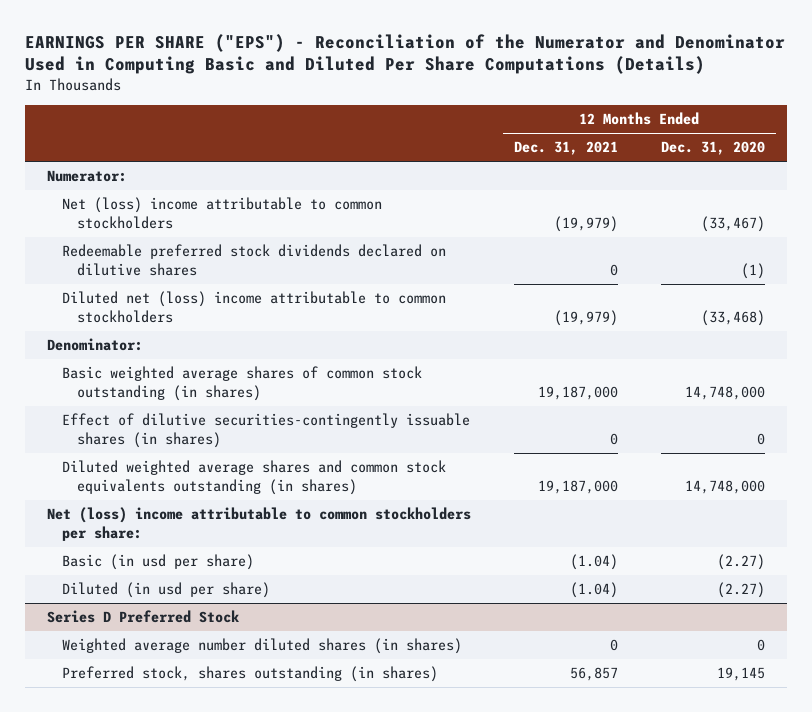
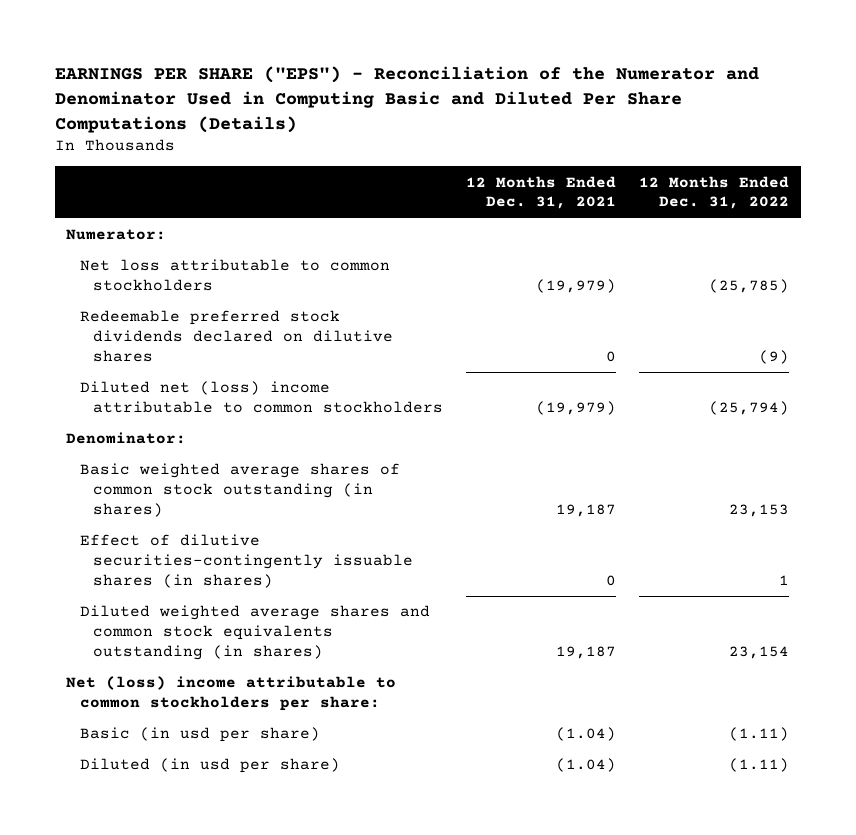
- | 12 Months Ended Dec. 31, 2021 | 12 Months Ended Dec. 31, 2020
+ | 12 Months Ended Dec. 31, 2021 | 12 Months Ended Dec. 31, 2022
- Net (loss) income attributable to common stockholders | (19,979) | (33,467)
+ Net loss attributable to common stockholders | (19,979) | (25,785)
- Basic weighted average shares of common stock outstanding (in shares) | 19,187,000 | 14,748,000
+ Basic weighted average shares of common stock outstanding (in shares) | 19,187 | 23,153
- Diluted weighted average shares and common stock equivalents outstanding (in shares) | 19,187,000 | 14,748,000
+ Diluted weighted average shares and common stock equivalents outstanding (in shares) | 19,187 | 23,154
- Series D Preferred Stock
- Weighted average number diluted shares (in shares) | 0 | 0
- Preferred stock, shares outstanding (in shares) | 56,857 | 19,145

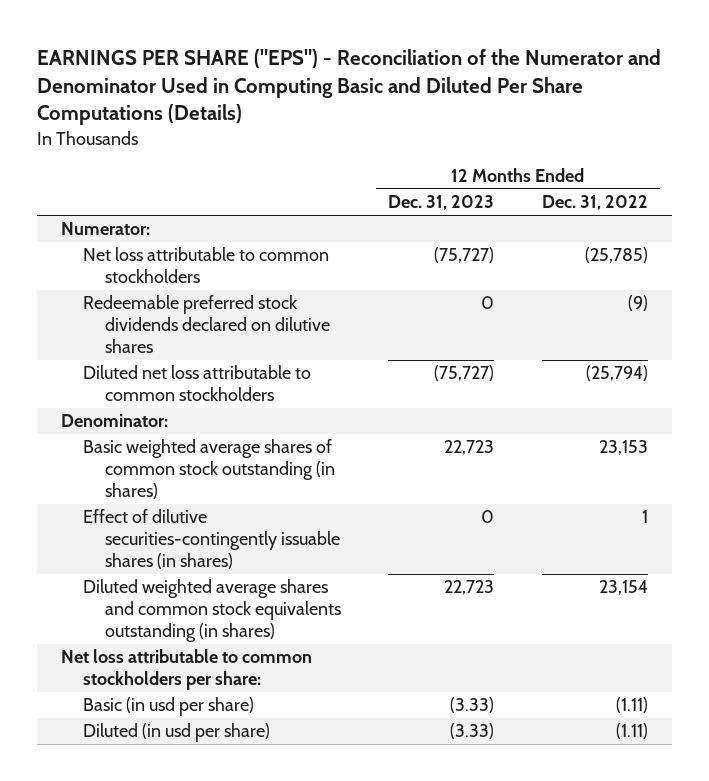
- | 12 Months Ended Dec. 31, 2021 | 12 Months Ended Dec. 31, 2022
+ | 12 Months Ended Dec. 31, 2023 | 12 Months Ended Dec. 31, 2022
- Diluted net (loss) income attributable to common stockholders | (19,979) | (25,794)
+ Diluted net loss attributable to common stockholders | (75,727) | (25,794)
- Net (loss) income attributable to common stockholders per share:
+ Net loss attributable to common stockholders per share:

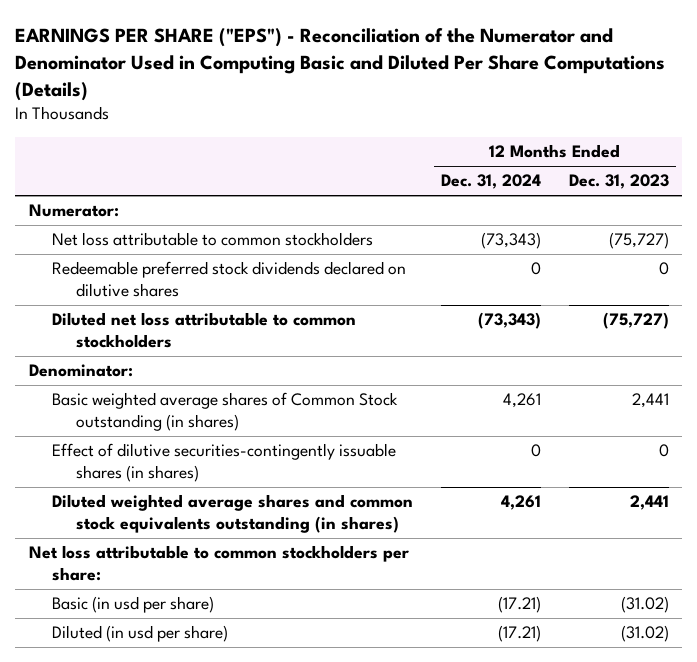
- | 12 Months Ended Dec. 31, 2023 | 12 Months Ended Dec. 31, 2022
+ | 12 Months Ended Dec. 31, 2024 | 12 Months Ended Dec. 31, 2023
- Basic weighted average shares of common stock outstanding (in shares) | 22,723 | 23,153
+ Basic weighted average shares of Common Stock outstanding (in shares) | 4,261 | 2,441
- Diluted weighted average shares and common stock equivalents outstanding (in shares) | 22,723 | 23,154
+ Diluted weighted average shares and common stock equivalents outstanding (in shares) | 4,261 | 2,441
- Basic (in usd per share) | (3.33) | (1.11)
- Diluted (in usd per share) | (3.33) | (1.11)
+ Basic (in usd per share) | (17.21) | (31.02)
+ Diluted (in usd per share) | (17.21) | (31.02)

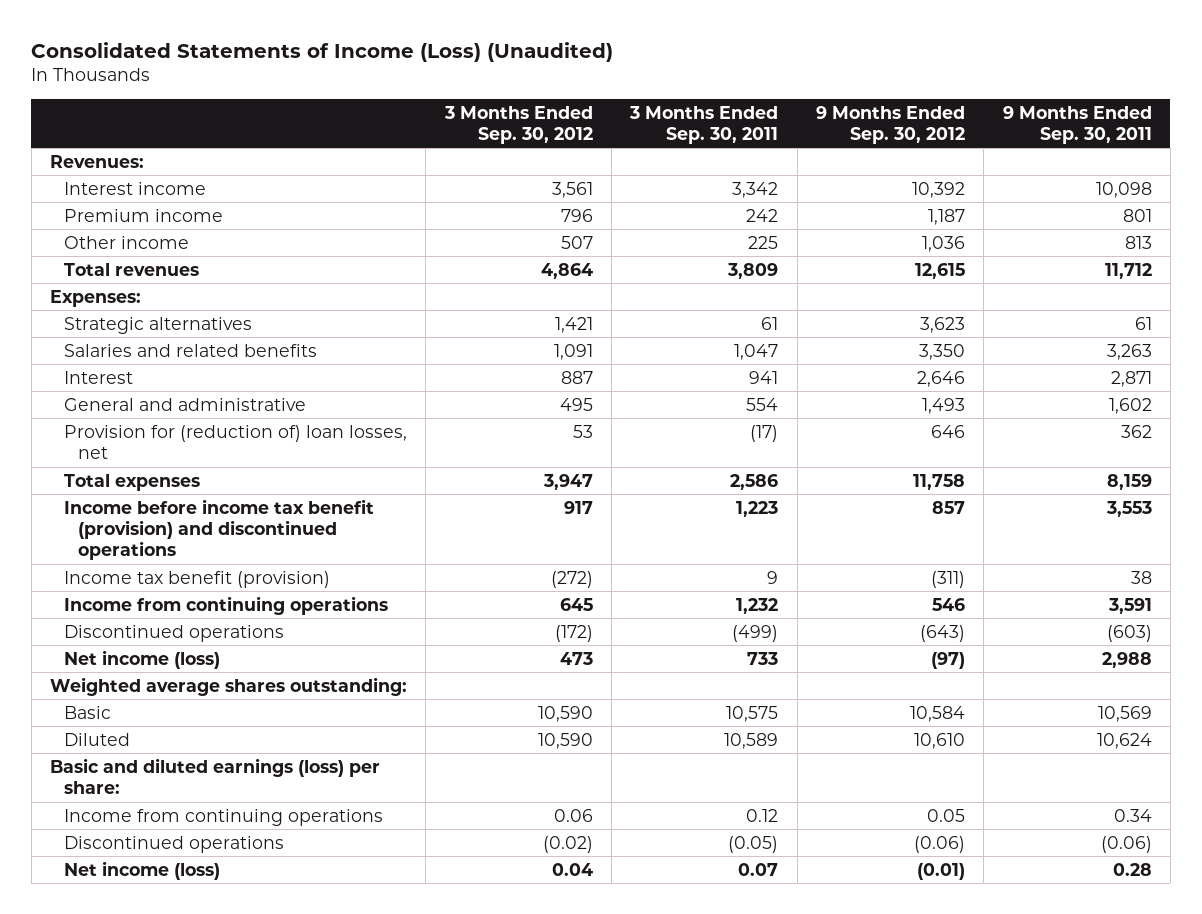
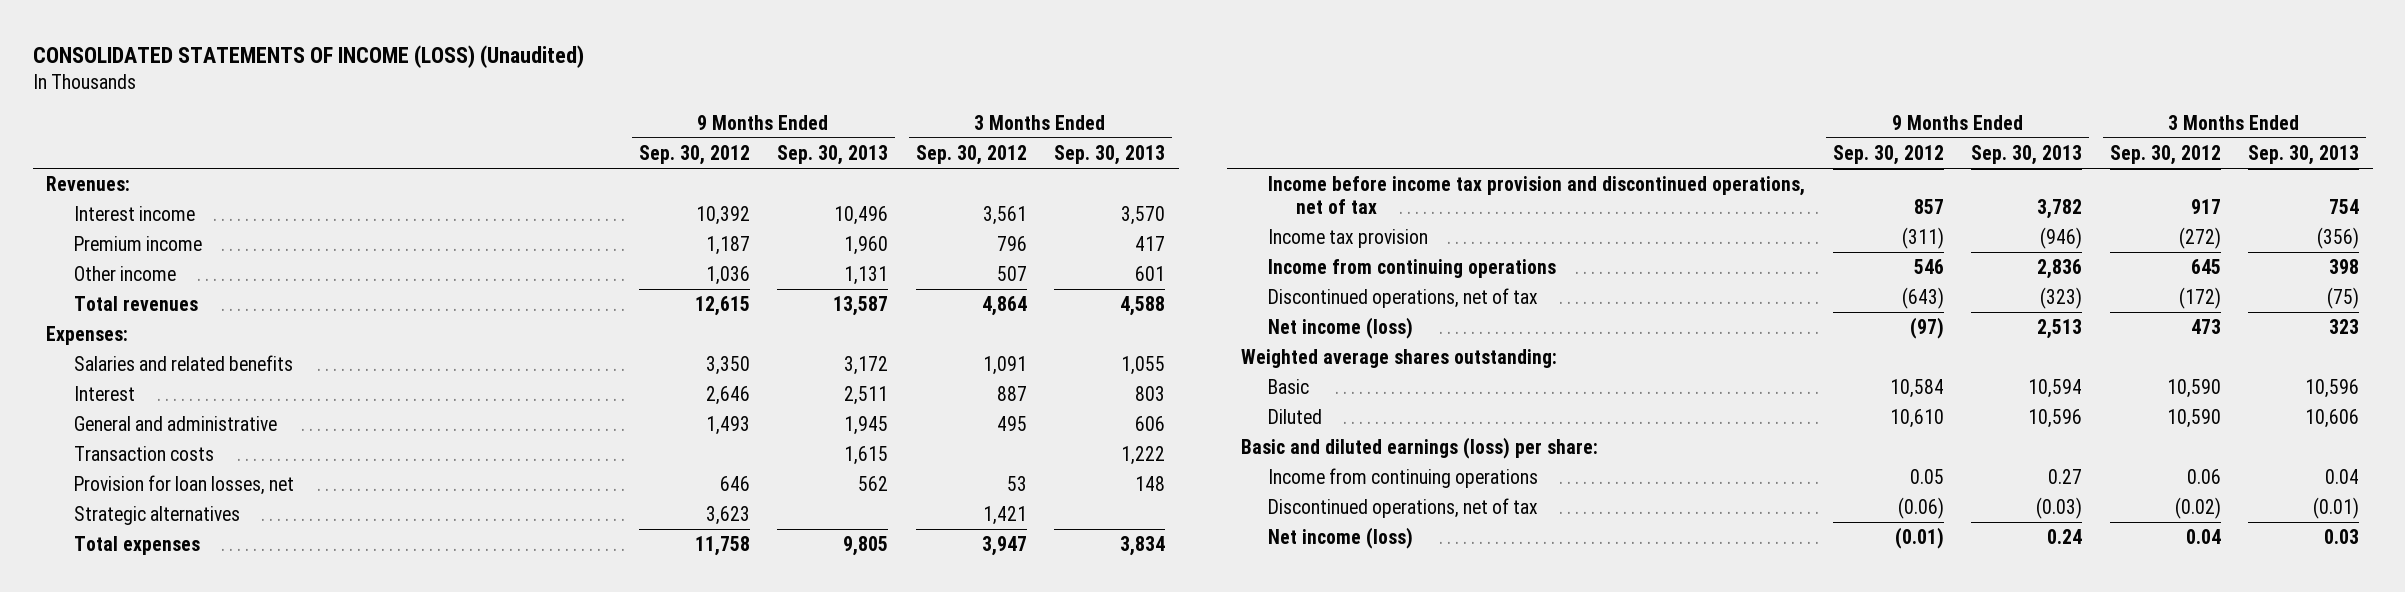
- Consolidated Statements of Income (Loss) (Unaudited)
+ CONSOLIDATED STATEMENTS OF INCOME (LOSS) (Unaudited)
- | 3 Months Ended Sep. 30, 2012 | 3 Months Ended Sep. 30, 2011 | 9 Months Ended Sep. 30, 2012 | 9 Months Ended Sep. 30, 2011
+ | 9 Months Ended Sep. 30, 2012 | 9 Months Ended Sep. 30, 2013 | 3 Months Ended Sep. 30, 2012 | 3 Months Ended Sep. 30, 2013
- Provision for (reduction of) loan losses, net | 53 | (17) | 646 | 362
+ Transaction costs | | 1,615 | | 1,222
+ Provision for loan losses, net | 646 | 562 | 53 | 148
moved down: Strategic alternatives | 3,623 | | 1,421 |
- Income before income tax benefit (provision) and discontinued operations | 917 | 1,223 | 857 | 3,553
- Income tax benefit (provision) | (272) | 9 | (311) | 38
+ Income before income tax provision and discontinued operations, net of tax | 857 | 3,782 | 917 | 754
+ Income tax provision | (311) | (946) | (272) | (356)
- Discontinued operations | (172) | (499) | (643) | (603)
+ Discontinued operations, net of tax | (643) | (323) | (172) | (75)
- Discontinued operations | (0.02) | (0.05) | (0.06) | (0.06)
+ Discontinued operations, net of tax | (0.06) | (0.03) | (0.02) | (0.01)

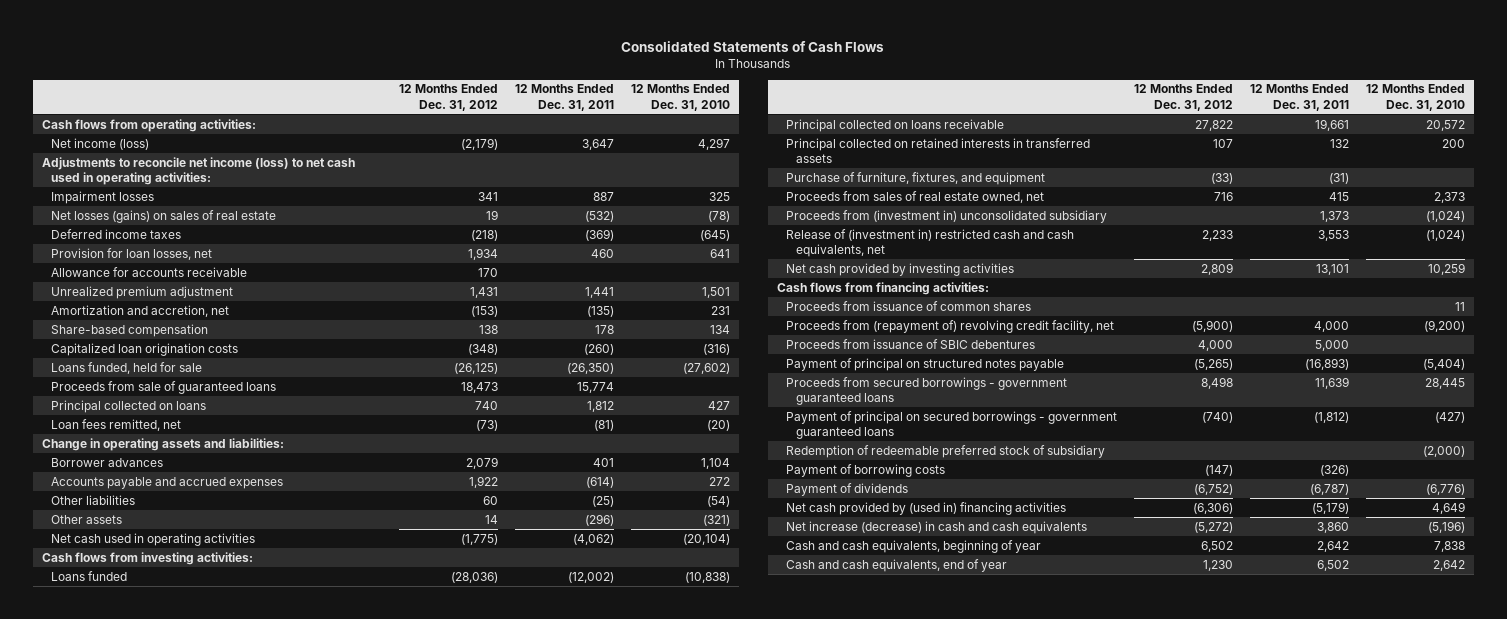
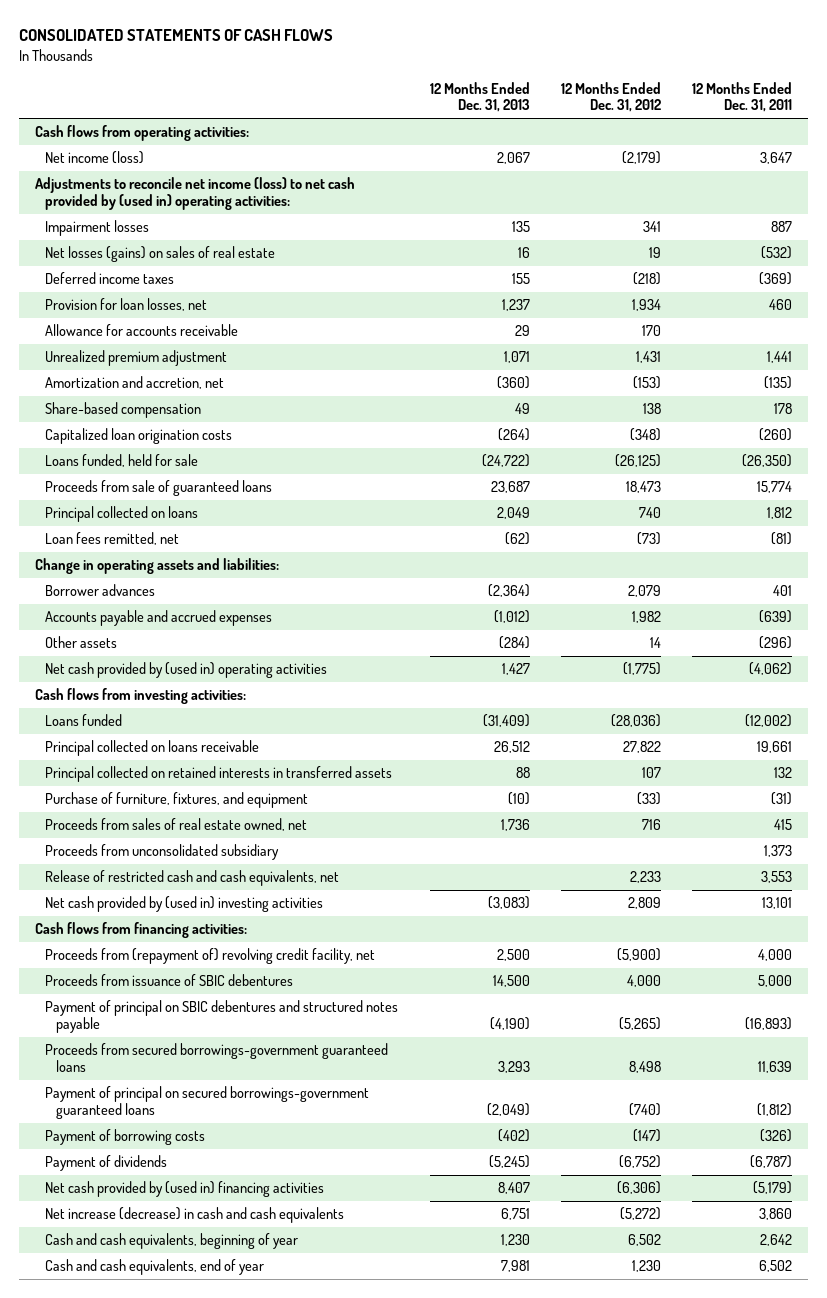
- Consolidated Statements of Cash Flows
+ CONSOLIDATED STATEMENTS OF CASH FLOWS
- | 12 Months Ended Dec. 31, 2012 | 12 Months Ended Dec. 31, 2011 | 12 Months Ended Dec. 31, 2010
+ | 12 Months Ended Dec. 31, 2013 | 12 Months Ended Dec. 31, 2012 | 12 Months Ended Dec. 31, 2011
- Adjustments to reconcile net income (loss) to net cash used in operating activities:
+ Adjustments to reconcile net income (loss) to net cash provided by (used in) operating activities:
- Accounts payable and accrued expenses | 1,922 | (614) | 272
- Other liabilities | 60 | (25) | (54)
+ Accounts payable and accrued expenses | (1,012) | 1,982 | (639)
- Net cash used in operating activities | (1,775) | (4,062) | (20,104)
+ Net cash provided by (used in) operating activities | 1,427 | (1,775) | (4,062)
- Proceeds from (investment in) unconsolidated subsidiary | | 1,373 | (1,024)
- Release of (investment in) restricted cash and cash equivalents, net | 2,233 | 3,553 | (1,024)
- Net cash provided by investing activities | 2,809 | 13,101 | 10,259
+ Proceeds from unconsolidated subsidiary | | | 1,373
+ Release of restricted cash and cash equivalents, net | | 2,233 | 3,553
+ Net cash provided by (used in) investing activities | (3,083) | 2,809 | 13,101
- Proceeds from issuance of common shares | | | 11
- Payment of principal on structured notes payable | (5,265) | (16,893) | (5,404)
- Proceeds from secured borrowings - government guaranteed loans | 8,498 | 11,639 | 28,445
- Payment of principal on secured borrowings - government guaranteed loans | (740) | (1,812) | (427)
- Redemption of redeemable preferred stock of subsidiary | | | (2,000)
+ Payment of principal on SBIC debentures and structured notes payable | (4,190) | (5,265) | (16,893)
+ Proceeds from secured borrowings-government guaranteed loans | 3,293 | 8,498 | 11,639
+ Payment of principal on secured borrowings-government guaranteed loans | (2,049) | (740) | (1,812)

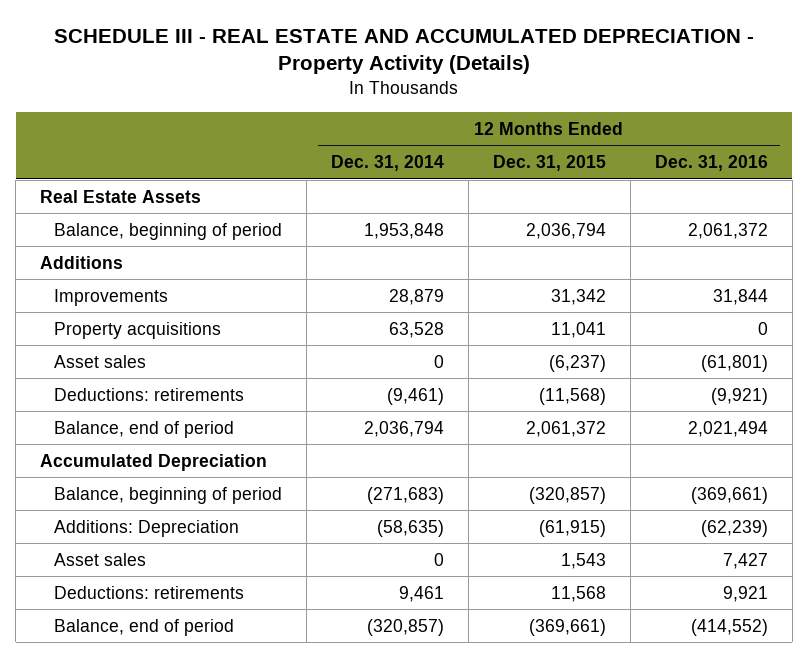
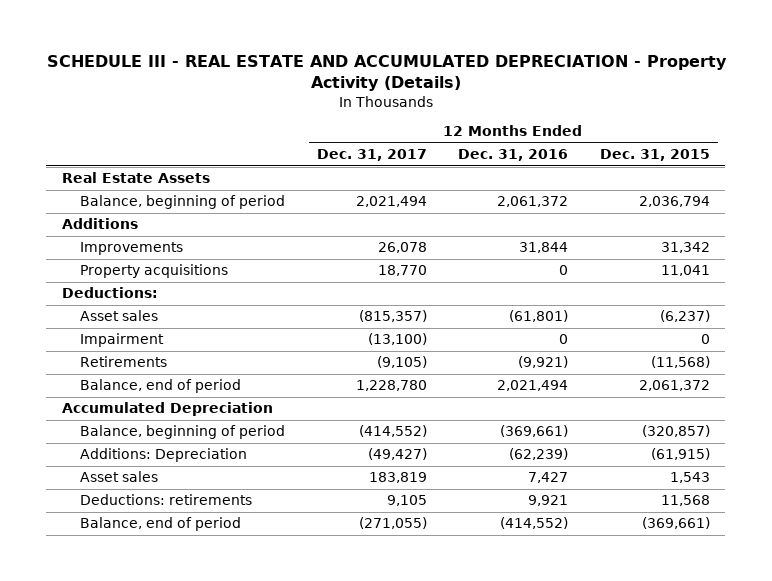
- | 12 Months Ended Dec. 31, 2014 | 12 Months Ended Dec. 31, 2015 | 12 Months Ended Dec. 31, 2016
+ | 12 Months Ended Dec. 31, 2017 | 12 Months Ended Dec. 31, 2016 | 12 Months Ended Dec. 31, 2015
+ Deductions:
- Deductions: retirements | (9,461) | (11,568) | (9,921)
+ Impairment | (13,100) | 0 | 0
+ Retirements | (9,105) | (9,921) | (11,568)

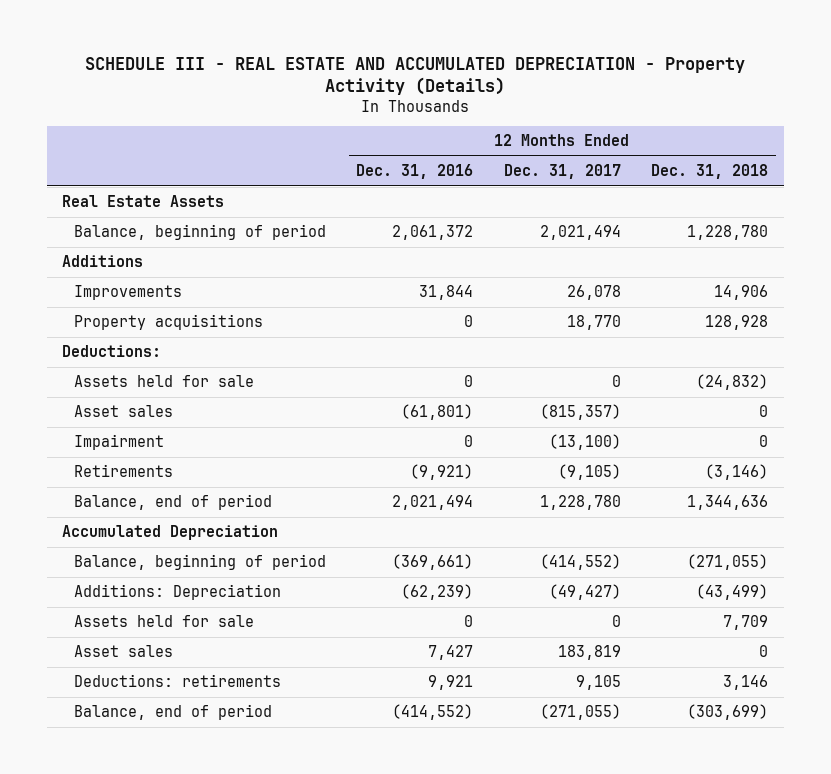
- | 12 Months Ended Dec. 31, 2017 | 12 Months Ended Dec. 31, 2016 | 12 Months Ended Dec. 31, 2015
+ | 12 Months Ended Dec. 31, 2016 | 12 Months Ended Dec. 31, 2017 | 12 Months Ended Dec. 31, 2018
+ Assets held for sale | 0 | 0 | (24,832)
+ Assets held for sale | 0 | 0 | 7,709

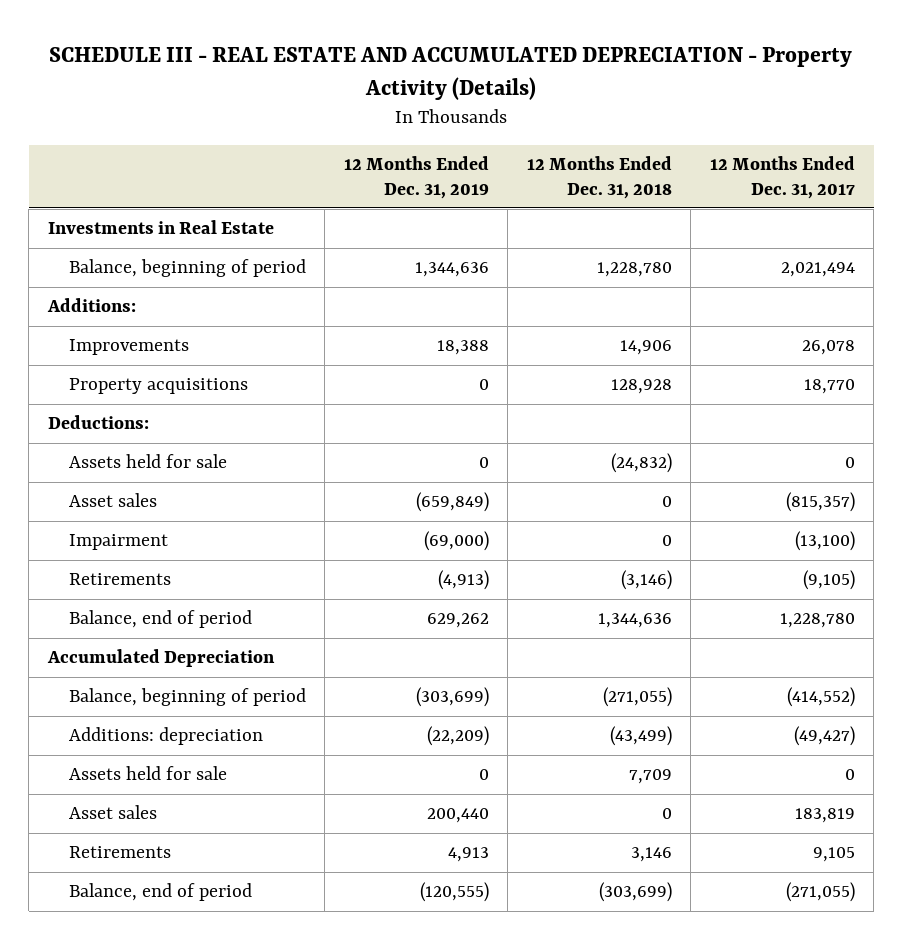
- | 12 Months Ended Dec. 31, 2016 | 12 Months Ended Dec. 31, 2017 | 12 Months Ended Dec. 31, 2018
+ | 12 Months Ended Dec. 31, 2019 | 12 Months Ended Dec. 31, 2018 | 12 Months Ended Dec. 31, 2017
- Real Estate Assets
+ Investments in Real Estate
- Additions
+ Additions:
- Additions: Depreciation | (62,239) | (49,427) | (43,499)
+ Additions: depreciation | (22,209) | (43,499) | (49,427)
- Deductions: retirements | 9,921 | 9,105 | 3,146
+ Retirements | 4,913 | 3,146 | 9,105

